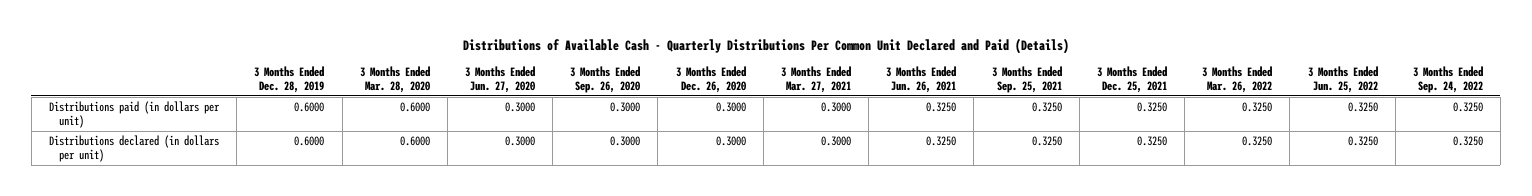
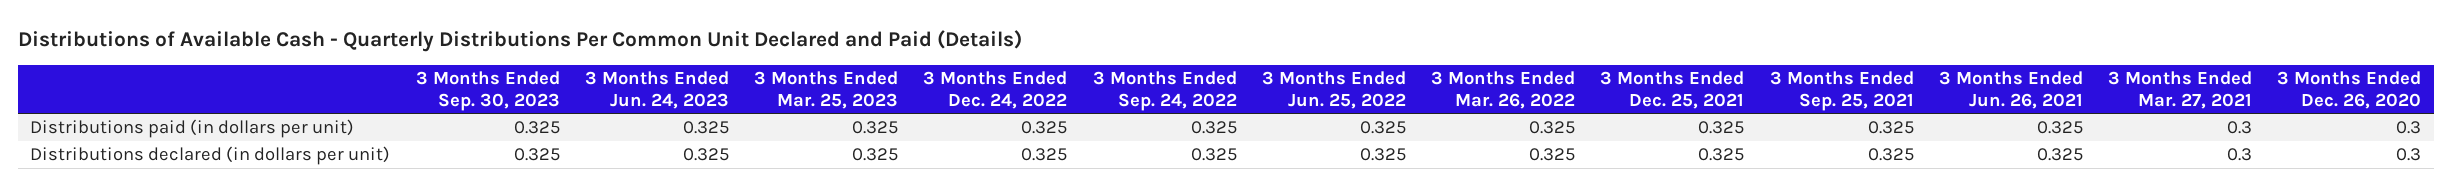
- | 3 Months Ended Dec. 28, 2019 | 3 Months Ended Mar. 28, 2020 | 3 Months Ended Jun. 27, 2020 | 3 Months Ended Sep. 26, 2020 | 3 Months Ended Dec. 26, 2020 | 3 Months Ended Mar. 27, 2021 | 3 Months Ended Jun. 26, 2021 | 3 Months Ended Sep. 25, 2021 | 3 Months Ended Dec. 25, 2021 | 3 Months Ended Mar. 26, 2022 | 3 Months Ended Jun. 25, 2022 | 3 Months Ended Sep. 24, 2022
+ | 3 Months Ended Sep. 30, 2023 | 3 Months Ended Jun. 24, 2023 | 3 Months Ended Mar. 25, 2023 | 3 Months Ended Dec. 24, 2022 | 3 Months Ended Sep. 24, 2022 | 3 Months Ended Jun. 25, 2022 | 3 Months Ended Mar. 26, 2022 | 3 Months Ended Dec. 25, 2021 | 3 Months Ended Sep. 25, 2021 | 3 Months Ended Jun. 26, 2021 | 3 Months Ended Mar. 27, 2021 | 3 Months Ended Dec. 26, 2020
- Distributions paid (in dollars per unit) | 0.6000 | 0.6000 | 0.3000 | 0.3000 | 0.3000 | 0.3000 | 0.3250 | 0.3250 | 0.3250 | 0.3250 | 0.3250 | 0.3250
- Distributions declared (in dollars per unit) | 0.6000 | 0.6000 | 0.3000 | 0.3000 | 0.3000 | 0.3000 | 0.3250 | 0.3250 | 0.3250 | 0.3250 | 0.3250 | 0.3250
+ Distributions paid (in dollars per unit) | 0.325 | 0.325 | 0.325 | 0.325 | 0.325 | 0.325 | 0.325 | 0.325 | 0.325 | 0.325 | 0.3 | 0.3
+ Distributions declared (in dollars per unit) | 0.325 | 0.325 | 0.325 | 0.325 | 0.325 | 0.325 | 0.325 | 0.325 | 0.325 | 0.325 | 0.3 | 0.3

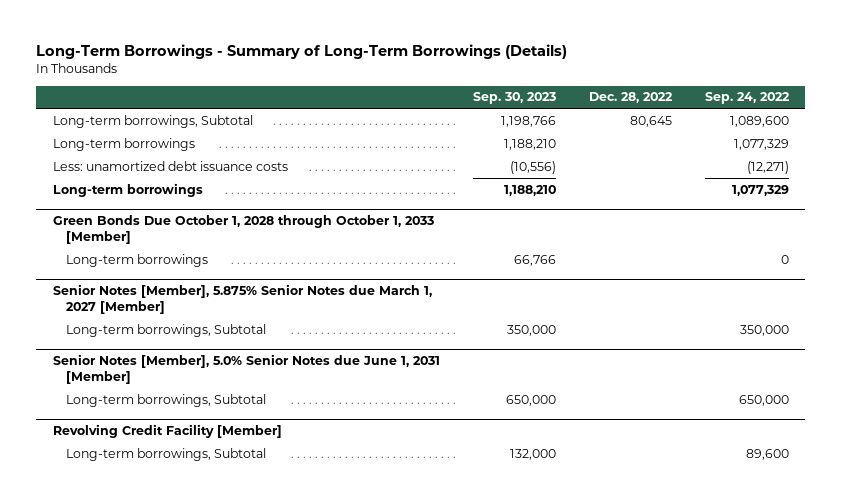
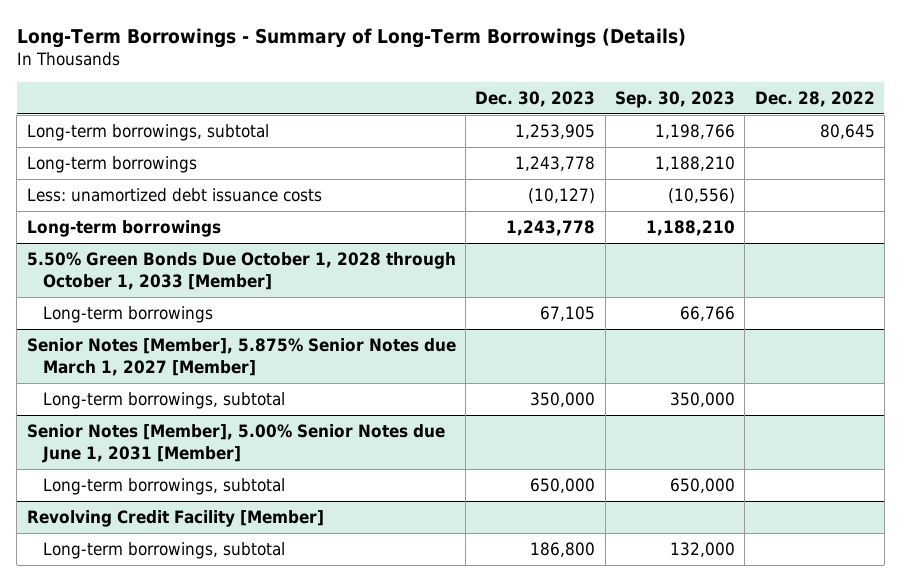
- | Sep. 30, 2023 | Dec. 28, 2022 | Sep. 24, 2022
+ | Dec. 30, 2023 | Sep. 30, 2023 | Dec. 28, 2022
- Long-term borrowings, Subtotal | 1,198,766 | 80,645 | 1,089,600
+ Long-term borrowings, subtotal | 1,253,905 | 1,198,766 | 80,645
- Green Bonds Due October 1, 2028 through October 1, 2033 [Member]
+ 5.50% Green Bonds Due October 1, 2028 through October 1, 2033 [Member]
@ Senior Notes [Member], 5.875% Senior Notes due March 1, 2027 [Member]
- Long-term borrowings, Subtotal | 350,000 | | 350,000
- Senior Notes [Member], 5.0% Senior Notes due June 1, 2031 [Member]
- Long-term borrowings, Subtotal | 650,000 | | 650,000
@ Senior Notes [Member], 5.875% Senior Notes due March 1, 2027 [Member]
+ Long-term borrowings, subtotal | 350,000 | 350,000 |
+ Senior Notes [Member], 5.00% Senior Notes due June 1, 2031 [Member]
+ Long-term borrowings, subtotal | 650,000 | 650,000 |
@ Revolving Credit Facility [Member]
- Long-term borrowings, Subtotal | 132,000 | | 89,600
+ Long-term borrowings, subtotal | 186,800 | 132,000 |

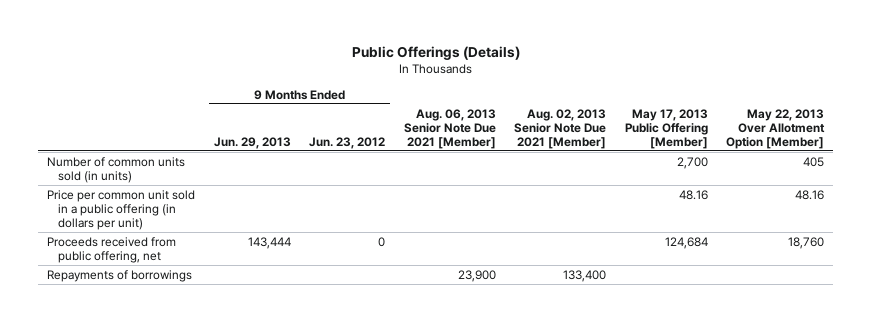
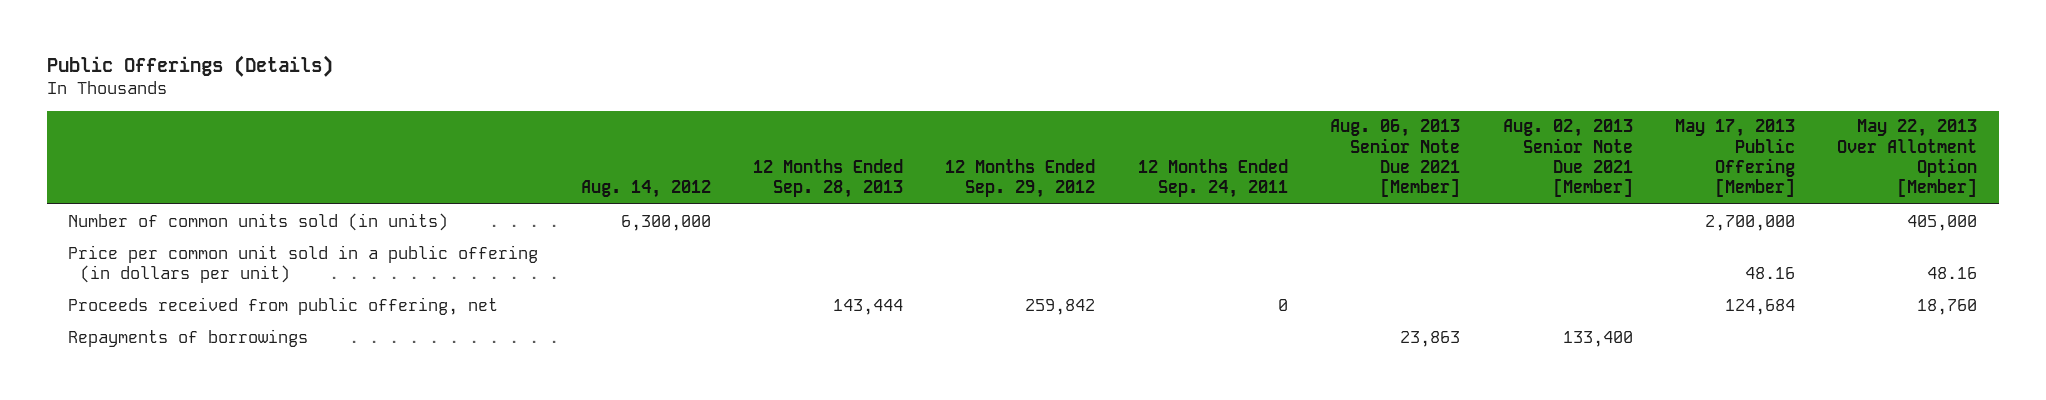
- | 9 Months Ended Jun. 29, 2013 | 9 Months Ended Jun. 23, 2012 | Aug. 06, 2013 Senior Note Due 2021 [Member] | Aug. 02, 2013 Senior Note Due 2021 [Member] | May 17, 2013 Public Offering [Member] | May 22, 2013 Over Allotment Option [Member]
+ | Aug. 14, 2012 | 12 Months Ended Sep. 28, 2013 | 12 Months Ended Sep. 29, 2012 | 12 Months Ended Sep. 24, 2011 | Aug. 06, 2013 Senior Note Due 2021 [Member] | Aug. 02, 2013 Senior Note Due 2021 [Member] | May 17, 2013 Public Offering [Member] | May 22, 2013 Over Allotment Option [Member]
- Number of common units sold (in units) | | | | | 2,700 | 405
+ Number of common units sold (in units) | 6,300,000 | | | | | | 2,700,000 | 405,000
- Repayments of borrowings | | | 23,900 | 133,400 | |
+ Repayments of borrowings | | | | | 23,863 | 133,400 | |

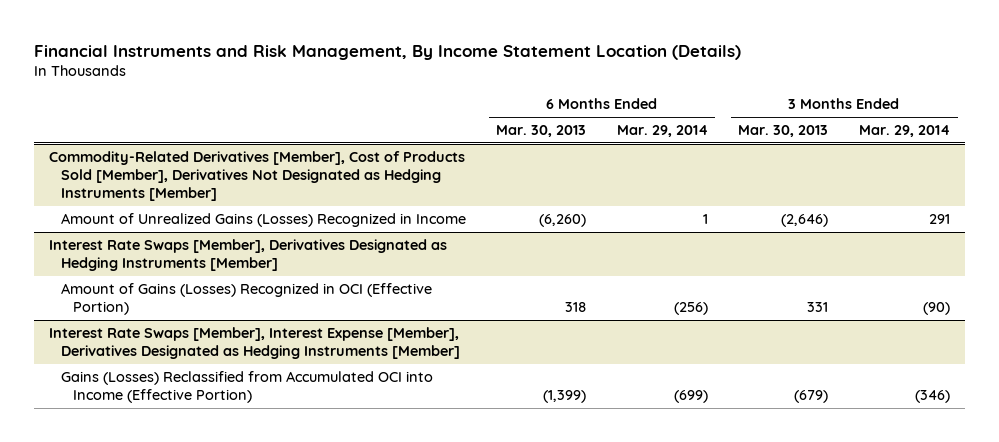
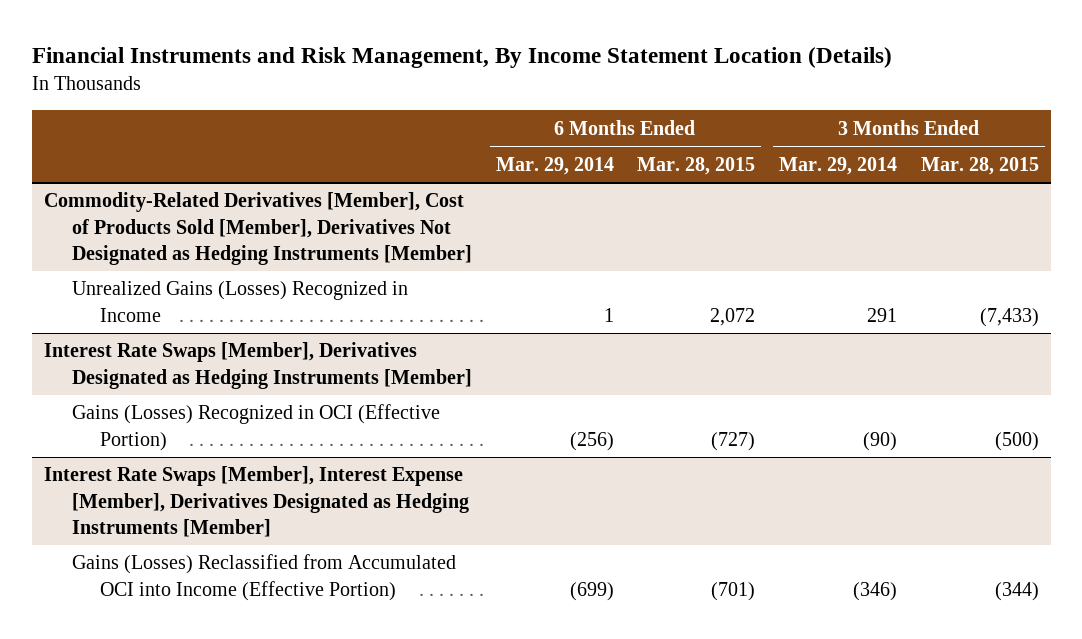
- | 6 Months Ended Mar. 30, 2013 | 6 Months Ended Mar. 29, 2014 | 3 Months Ended Mar. 30, 2013 | 3 Months Ended Mar. 29, 2014
+ | 6 Months Ended Mar. 29, 2014 | 6 Months Ended Mar. 28, 2015 | 3 Months Ended Mar. 29, 2014 | 3 Months Ended Mar. 28, 2015
@ Commodity-Related Derivatives [Member], Cost of Products Sold [Member], Derivatives Not Designated as Hedging Instruments [Member]
- Amount of Unrealized Gains (Losses) Recognized in Income | (6,260) | 1 | (2,646) | 291
+ Unrealized Gains (Losses) Recognized in Income | 1 | 2,072 | 291 | (7,433)
@ Interest Rate Swaps [Member], Derivatives Designated as Hedging Instruments [Member]
- Amount of Gains (Losses) Recognized in OCI (Effective Portion) | 318 | (256) | 331 | (90)
+ Gains (Losses) Recognized in OCI (Effective Portion) | (256) | (727) | (90) | (500)

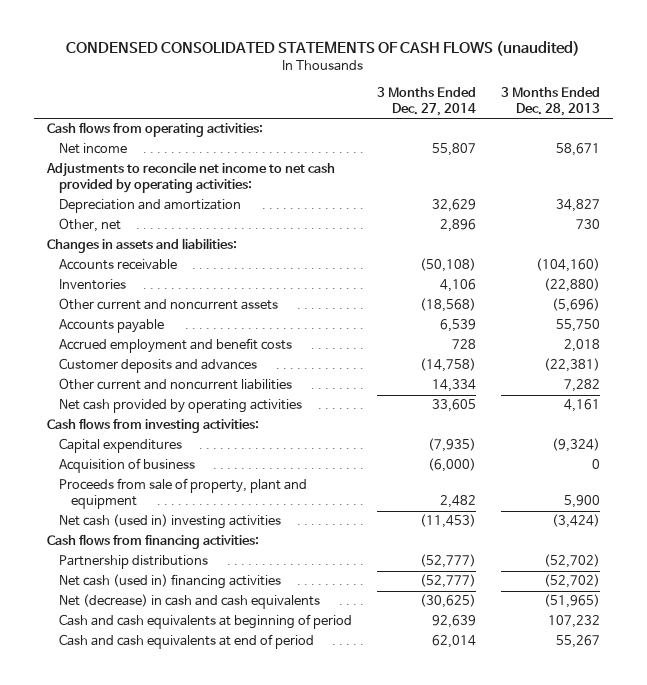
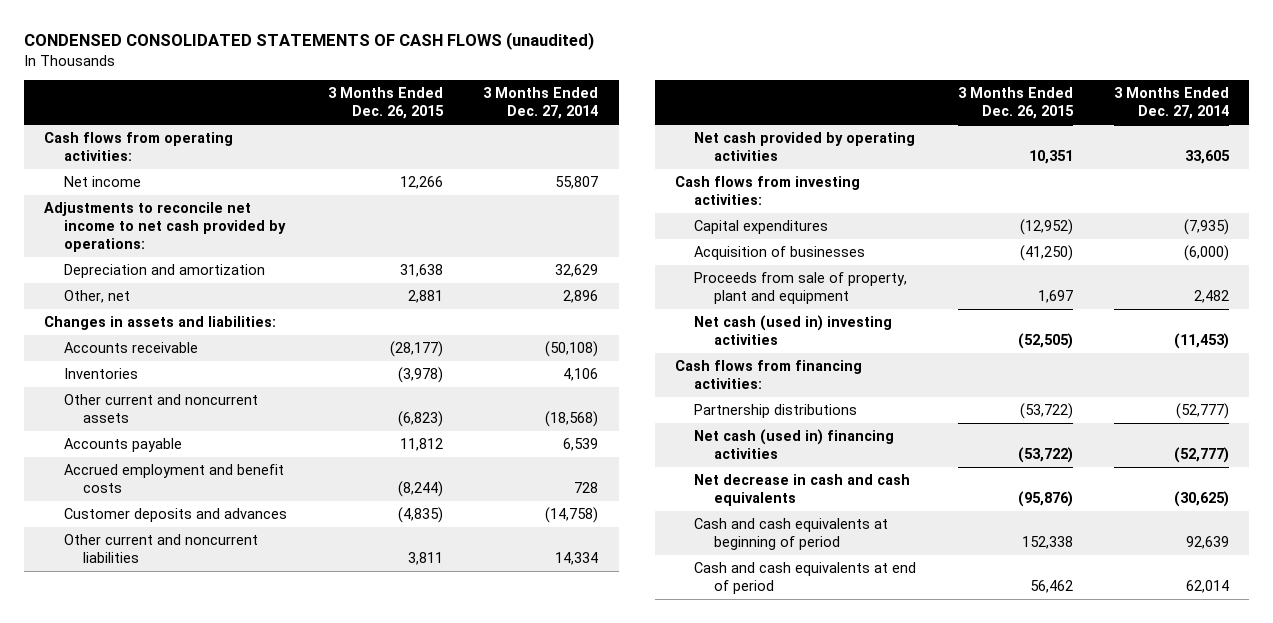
- | 3 Months Ended Dec. 27, 2014 | 3 Months Ended Dec. 28, 2013
+ | 3 Months Ended Dec. 26, 2015 | 3 Months Ended Dec. 27, 2014
- Adjustments to reconcile net income to net cash provided by operating activities:
+ Adjustments to reconcile net income to net cash provided by operations:
- Acquisition of business | (6,000) | 0
+ Acquisition of businesses | (41,250) | (6,000)
- Net (decrease) in cash and cash equivalents | (30,625) | (51,965)
+ Net decrease in cash and cash equivalents | (95,876) | (30,625)

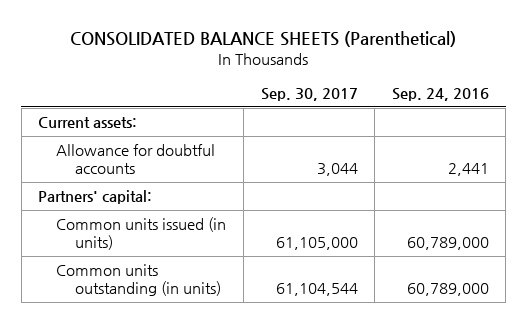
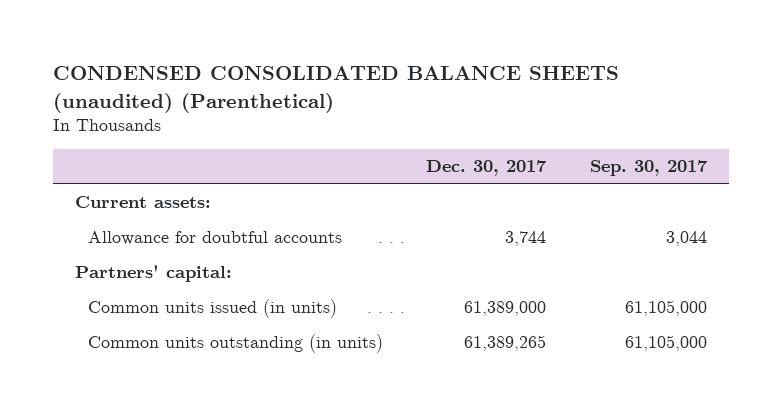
- CONSOLIDATED BALANCE SHEETS (Parenthetical)
+ CONDENSED CONSOLIDATED BALANCE SHEETS (unaudited) (Parenthetical)
- | Sep. 30, 2017 | Sep. 24, 2016
+ | Dec. 30, 2017 | Sep. 30, 2017
- Common units outstanding (in units) | 61,104,544 | 60,789,000
+ Common units outstanding (in units) | 61,389,265 | 61,105,000

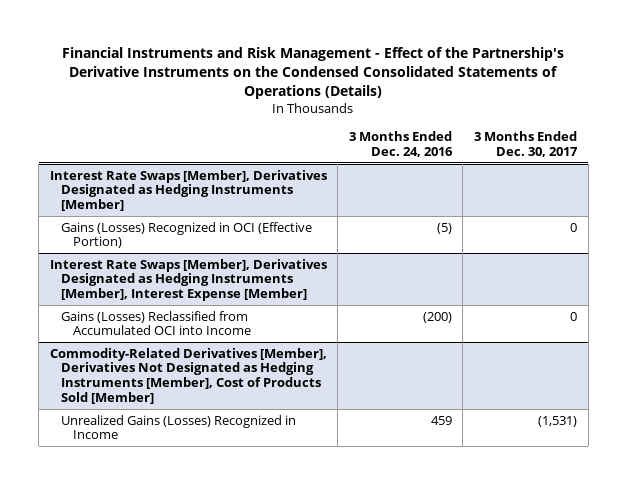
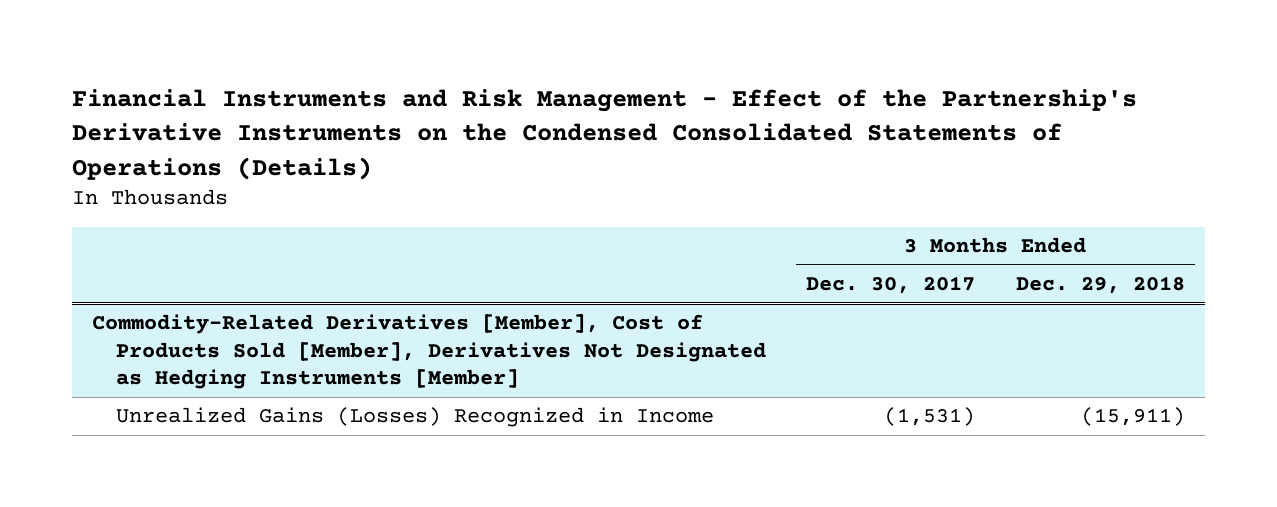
- | 3 Months Ended Dec. 24, 2016 | 3 Months Ended Dec. 30, 2017
+ | 3 Months Ended Dec. 30, 2017 | 3 Months Ended Dec. 29, 2018
- Interest Rate Swaps [Member], Derivatives Designated as Hedging Instruments [Member]
- Gains (Losses) Recognized in OCI (Effective Portion) | (5) | 0
- Interest Rate Swaps [Member], Derivatives Designated as Hedging Instruments [Member], Interest Expense [Member]
- Gains (Losses) Reclassified from Accumulated OCI into Income | (200) | 0
- Commodity-Related Derivatives [Member], Derivatives Not Designated as Hedging Instruments [Member], Cost of Products Sold [Member]
+ Commodity-Related Derivatives [Member], Cost of Products Sold [Member], Derivatives Not Designated as Hedging Instruments [Member]

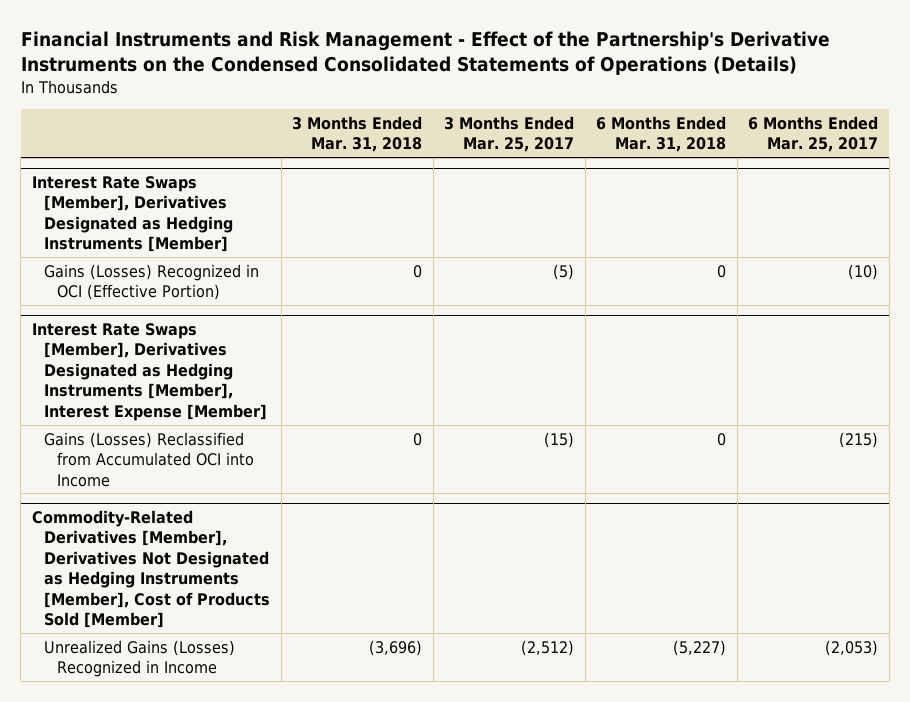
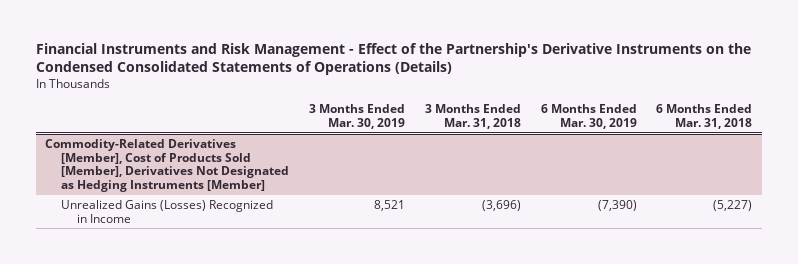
- | 3 Months Ended Mar. 31, 2018 | 3 Months Ended Mar. 25, 2017 | 6 Months Ended Mar. 31, 2018 | 6 Months Ended Mar. 25, 2017
+ | 3 Months Ended Mar. 30, 2019 | 3 Months Ended Mar. 31, 2018 | 6 Months Ended Mar. 30, 2019 | 6 Months Ended Mar. 31, 2018
- Interest Rate Swaps [Member], Derivatives Designated as Hedging Instruments [Member]
- Gains (Losses) Recognized in OCI (Effective Portion) | 0 | (5) | 0 | (10)
- Interest Rate Swaps [Member], Derivatives Designated as Hedging Instruments [Member], Interest Expense [Member]
- Gains (Losses) Reclassified from Accumulated OCI into Income | 0 | (15) | 0 | (215)
- Commodity-Related Derivatives [Member], Derivatives Not Designated as Hedging Instruments [Member], Cost of Products Sold [Member]
+ Commodity-Related Derivatives [Member], Cost of Products Sold [Member], Derivatives Not Designated as Hedging Instruments [Member]

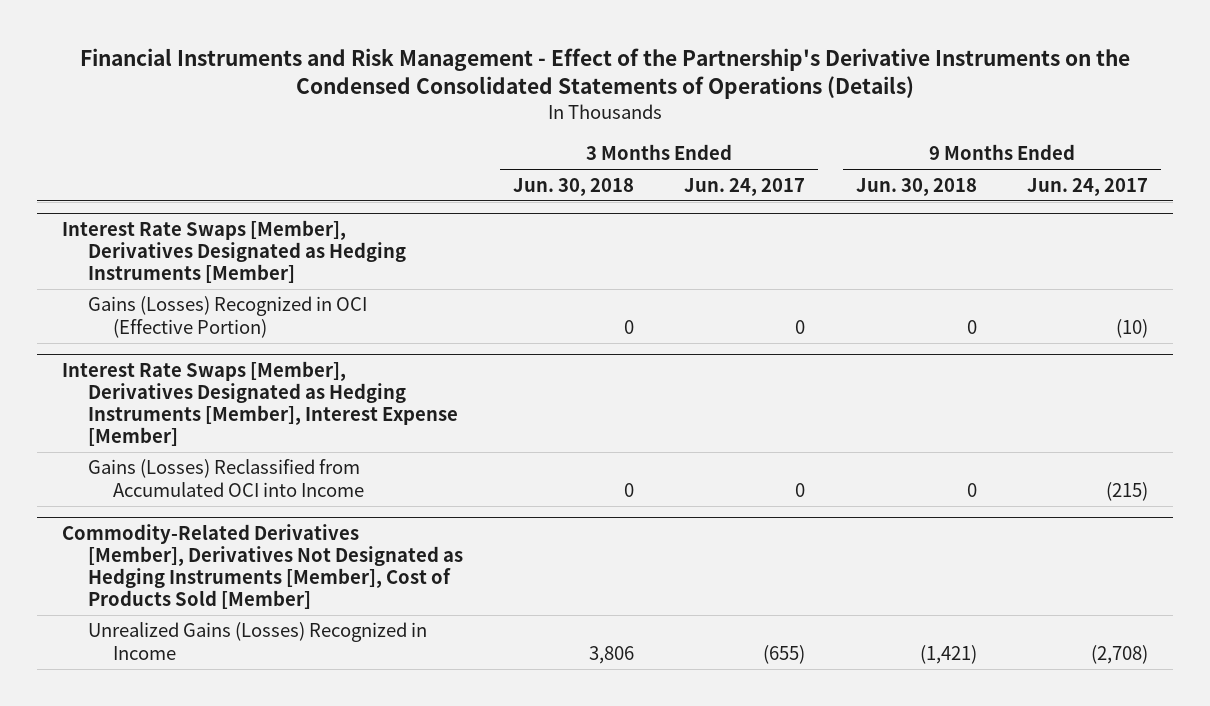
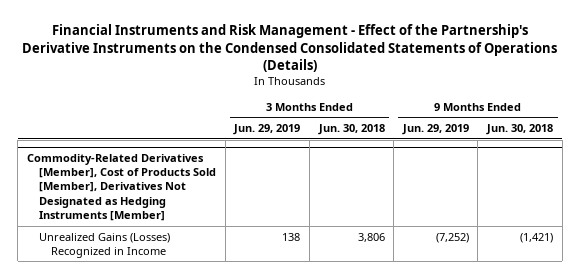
- | 3 Months Ended Jun. 30, 2018 | 3 Months Ended Jun. 24, 2017 | 9 Months Ended Jun. 30, 2018 | 9 Months Ended Jun. 24, 2017
+ | 3 Months Ended Jun. 29, 2019 | 3 Months Ended Jun. 30, 2018 | 9 Months Ended Jun. 29, 2019 | 9 Months Ended Jun. 30, 2018
- Interest Rate Swaps [Member], Derivatives Designated as Hedging Instruments [Member]
- Gains (Losses) Recognized in OCI (Effective Portion) | 0 | 0 | 0 | (10)
- Interest Rate Swaps [Member], Derivatives Designated as Hedging Instruments [Member], Interest Expense [Member]
- Gains (Losses) Reclassified from Accumulated OCI into Income | 0 | 0 | 0 | (215)
- Commodity-Related Derivatives [Member], Derivatives Not Designated as Hedging Instruments [Member], Cost of Products Sold [Member]
+ Commodity-Related Derivatives [Member], Cost of Products Sold [Member], Derivatives Not Designated as Hedging Instruments [Member]

